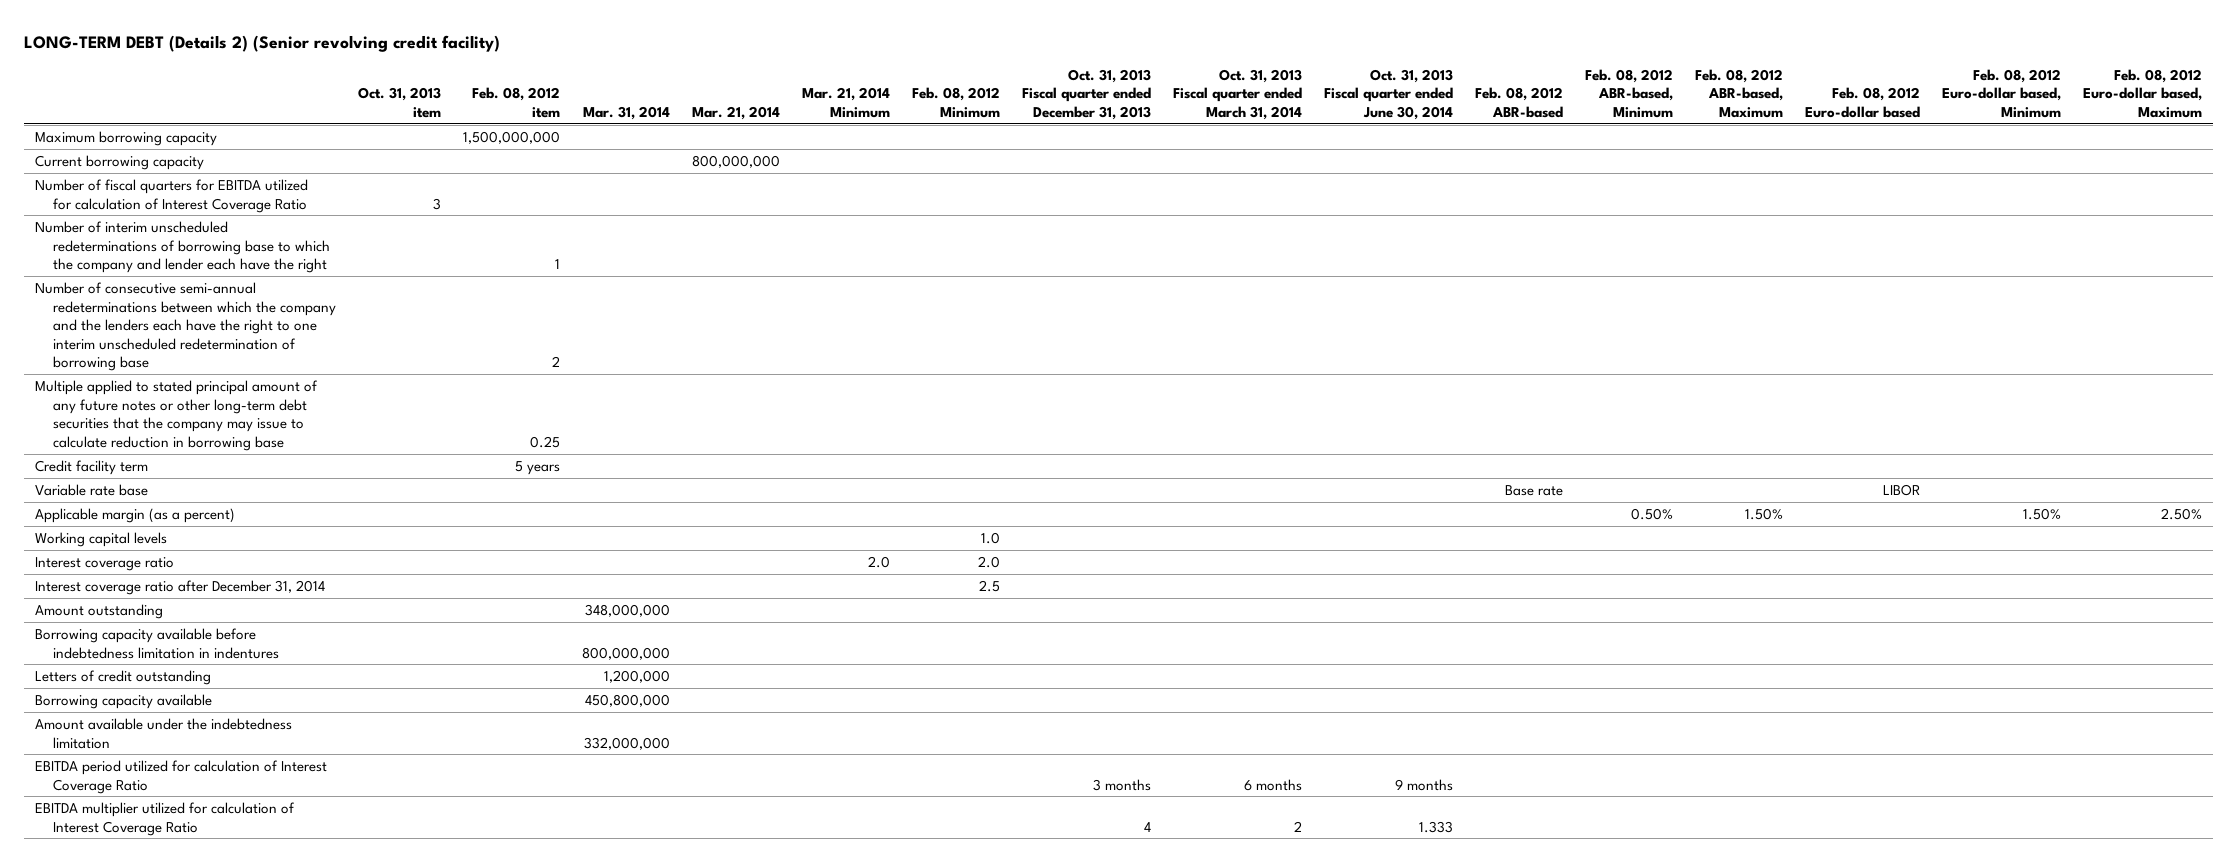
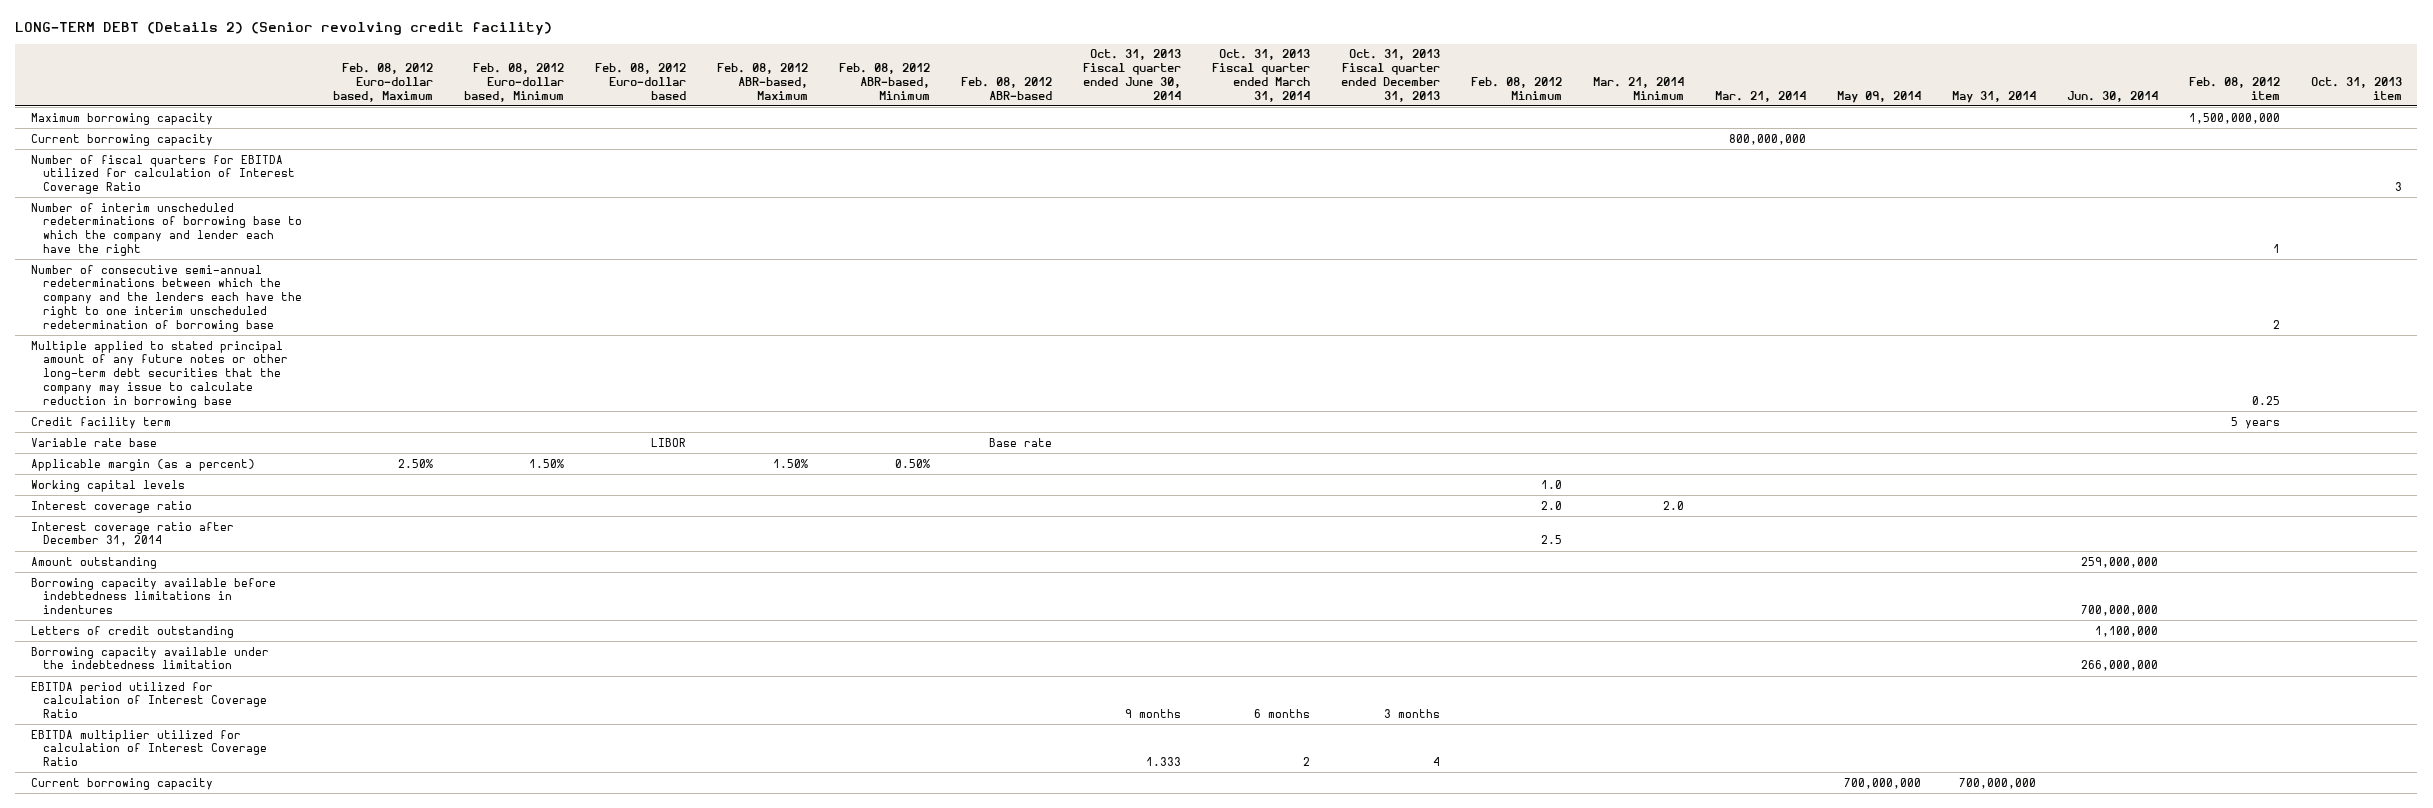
- | Oct. 31, 2013 item | Feb. 08, 2012 item | Mar. 31, 2014 | Mar. 21, 2014 | Mar. 21, 2014 Minimum | Feb. 08, 2012 Minimum | Oct. 31, 2013 Fiscal quarter ended December 31, 2013 | Oct. 31, 2013 Fiscal quarter ended March 31, 2014 | Oct. 31, 2013 Fiscal quarter ended June 30, 2014 | Feb. 08, 2012 ABR-based | Feb. 08, 2012 ABR-based, Minimum | Feb. 08, 2012 ABR-based, Maximum | Feb. 08, 2012 Euro-dollar based | Feb. 08, 2012 Euro-dollar based, Minimum | Feb. 08, 2012 Euro-dollar based, Maximum
+ | Feb. 08, 2012 Euro-dollar based, Maximum | Feb. 08, 2012 Euro-dollar based, Minimum | Feb. 08, 2012 Euro-dollar based | Feb. 08, 2012 ABR-based, Maximum | Feb. 08, 2012 ABR-based, Minimum | Feb. 08, 2012 ABR-based | Oct. 31, 2013 Fiscal quarter ended June 30, 2014 | Oct. 31, 2013 Fiscal quarter ended March 31, 2014 | Oct. 31, 2013 Fiscal quarter ended December 31, 2013 | Feb. 08, 2012 Minimum | Mar. 21, 2014 Minimum | Mar. 21, 2014 | May 09, 2014 | May 31, 2014 | Jun. 30, 2014 | Feb. 08, 2012 item | Oct. 31, 2013 item
- Borrowing capacity available before indebtedness limitation in indentures | | | 800,000,000 | | | | | | | | | | | |
+ Borrowing capacity available before indebtedness limitations in indentures | | | | | | | | | | | | | | | 700,000,000 | |
- Borrowing capacity available | | | 450,800,000 | | | | | | | | | | | |
- Amount available under the indebtedness limitation | | | 332,000,000 | | | | | | | | | | | |
+ Borrowing capacity available under the indebtedness limitation | | | | | | | | | | | | | | | 266,000,000 | |
+ Current borrowing capacity | | | | | | | | | | | | | 700,000,000 | 700,000,000 | | |

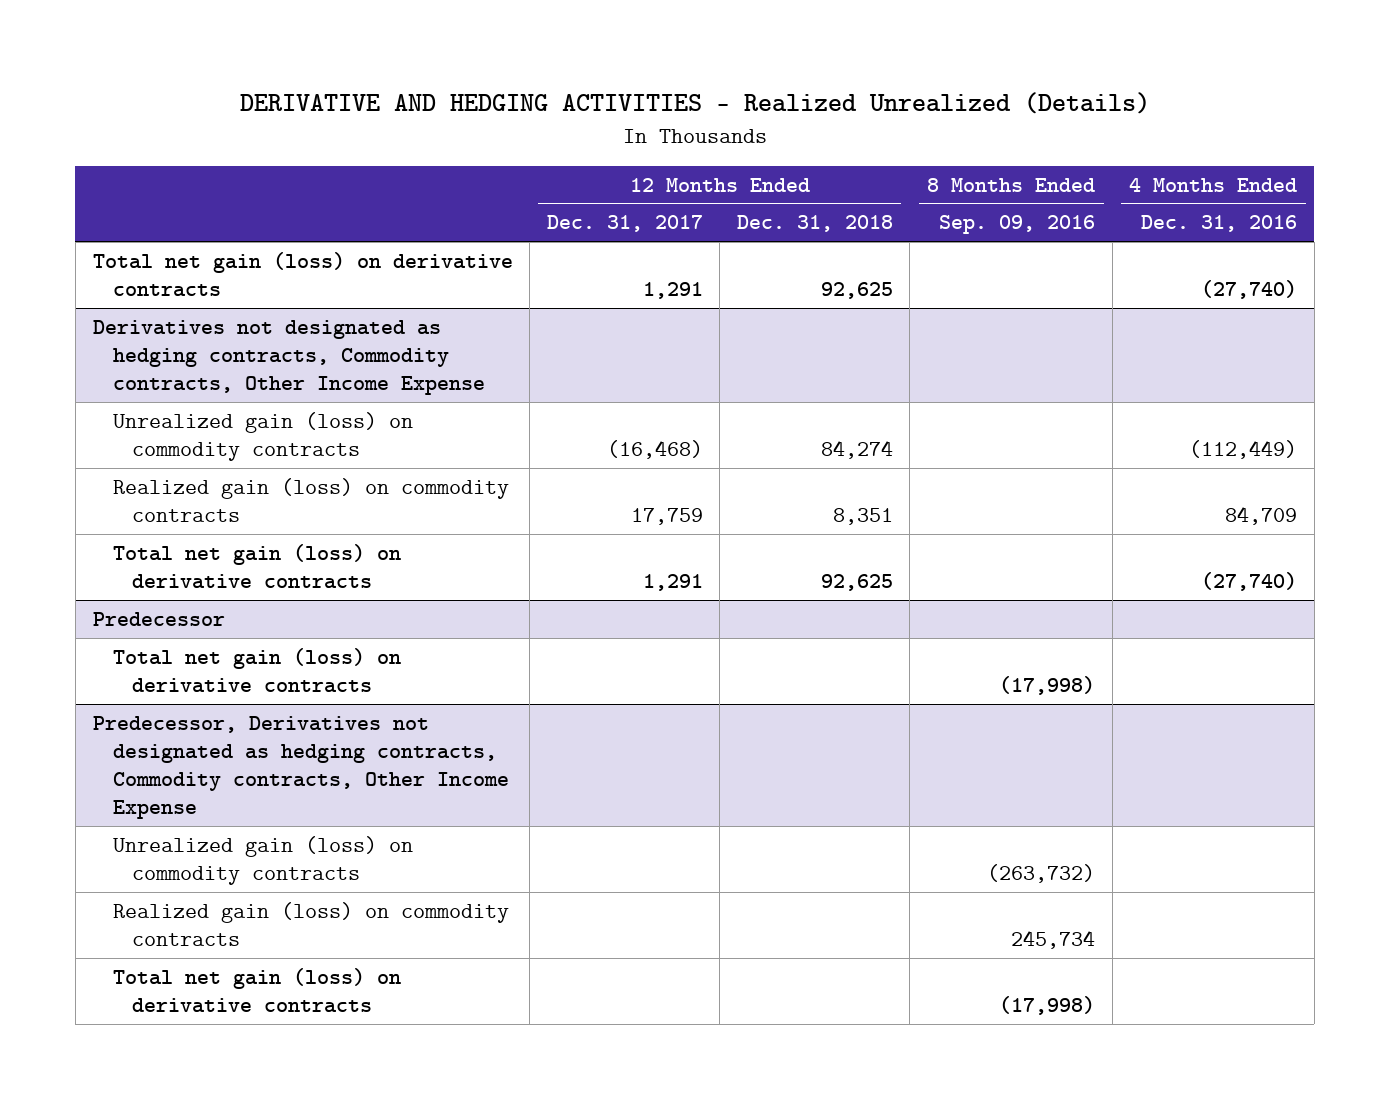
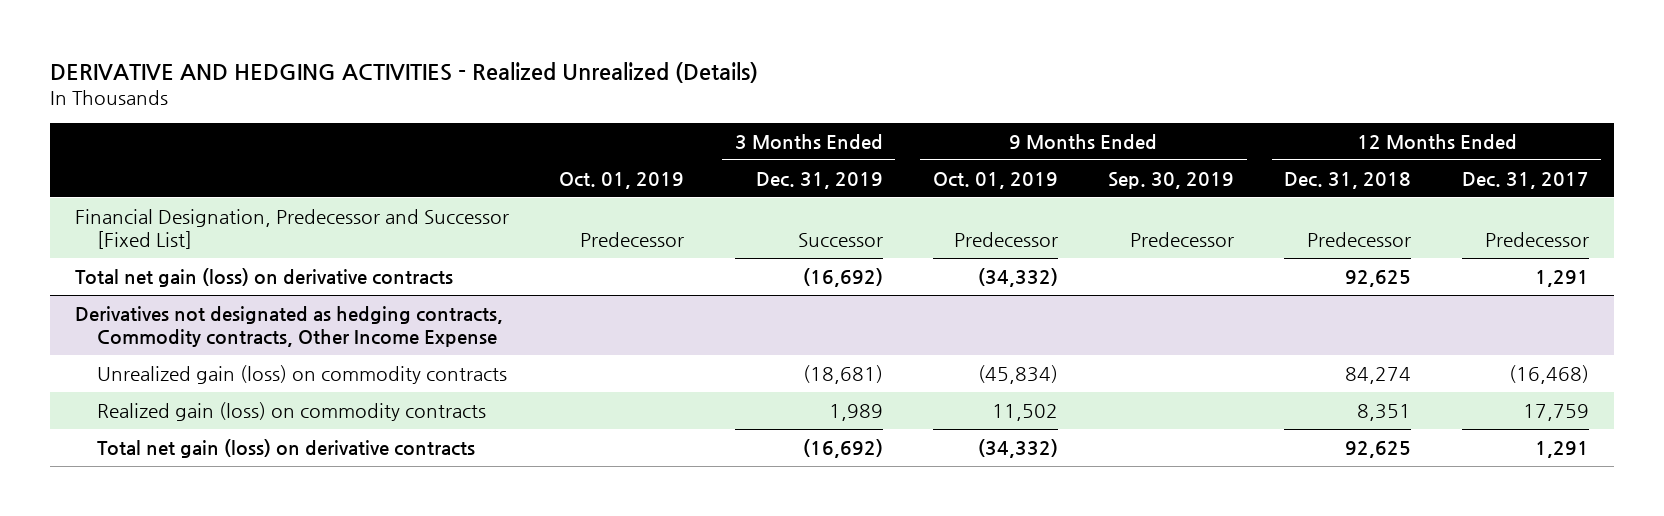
- | 12 Months Ended Dec. 31, 2017 | 12 Months Ended Dec. 31, 2018 | 8 Months Ended Sep. 09, 2016 | 4 Months Ended Dec. 31, 2016
+ | Oct. 01, 2019 | 3 Months Ended Dec. 31, 2019 | 9 Months Ended Oct. 01, 2019 | 9 Months Ended Sep. 30, 2019 | 12 Months Ended Dec. 31, 2018 | 12 Months Ended Dec. 31, 2017
+ Financial Designation, Predecessor and Successor [Fixed List] | Predecessor | Successor | Predecessor | Predecessor | Predecessor | Predecessor
- Predecessor
- Total net gain (loss) on derivative contracts | | | (17,998) |
- Predecessor, Derivatives not designated as hedging contracts, Commodity contracts, Other Income Expense
- Unrealized gain (loss) on commodity contracts | | | (263,732) |
- Realized gain (loss) on commodity contracts | | | 245,734 |
- Total net gain (loss) on derivative contracts | | | (17,998) |

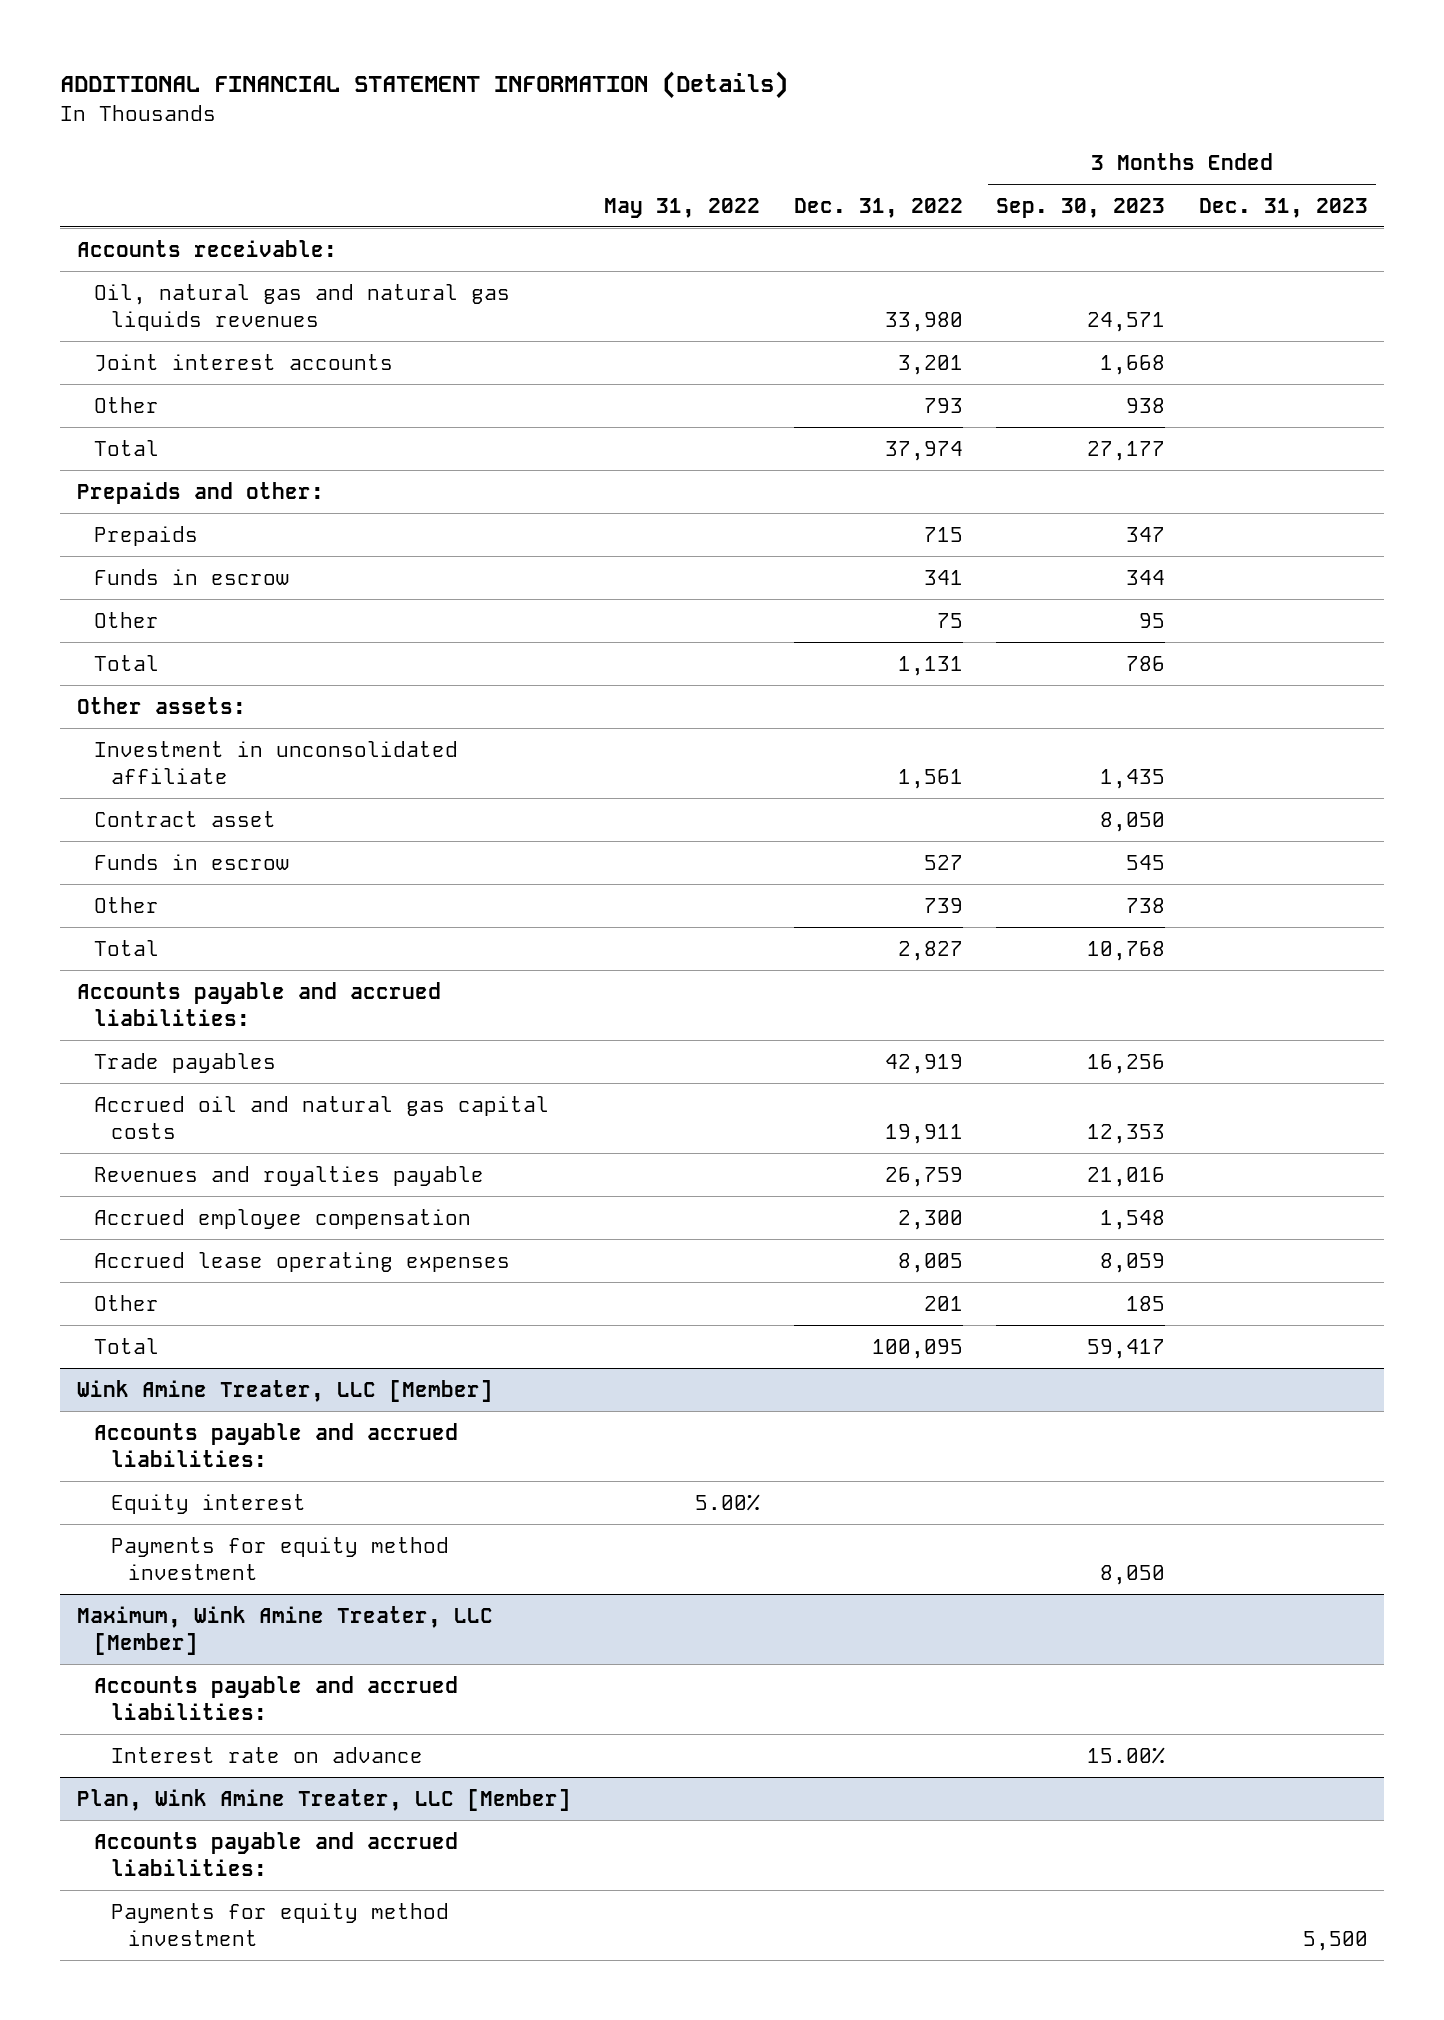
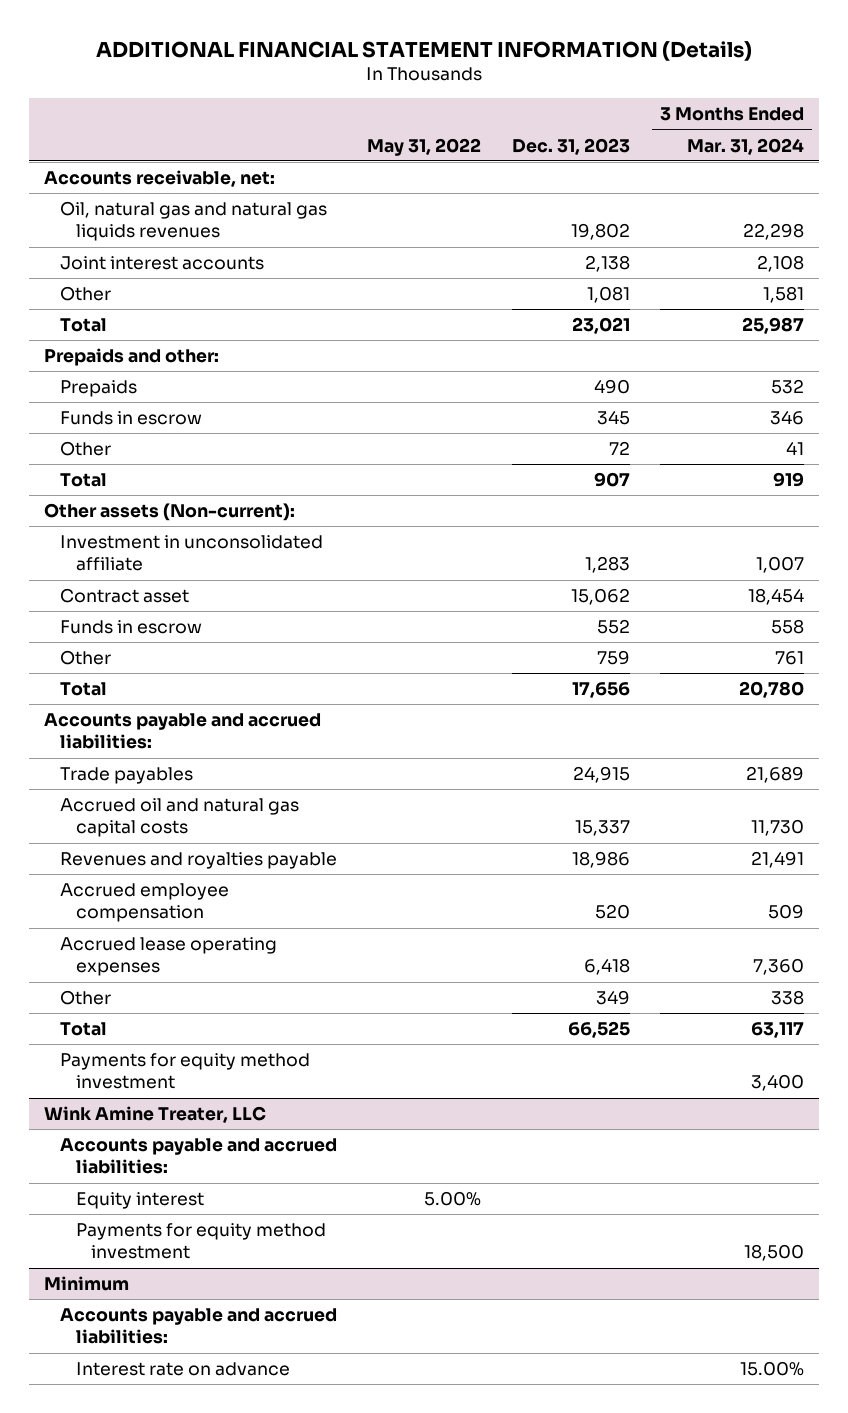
- | May 31, 2022 | Dec. 31, 2022 | 3 Months Ended Sep. 30, 2023 | 3 Months Ended Dec. 31, 2023
+ | May 31, 2022 | Dec. 31, 2023 | 3 Months Ended Mar. 31, 2024
- Accounts receivable:
+ Accounts receivable, net:
- Other assets:
+ Other assets (Non-current):
- Wink Amine Treater, LLC [Member]
+ Payments for equity method investment | | | 3,400
+ Wink Amine Treater, LLC
- Maximum, Wink Amine Treater, LLC [Member]
- Accounts payable and accrued liabilities:
- Interest rate on advance | | | 15.00% |
- Plan, Wink Amine Treater, LLC [Member]
- Accounts payable and accrued liabilities:
- Payments for equity method investment | | | | 5,500
+ Minimum
+ Accounts payable and accrued liabilities:
+ Interest rate on advance | | | 15.00%

